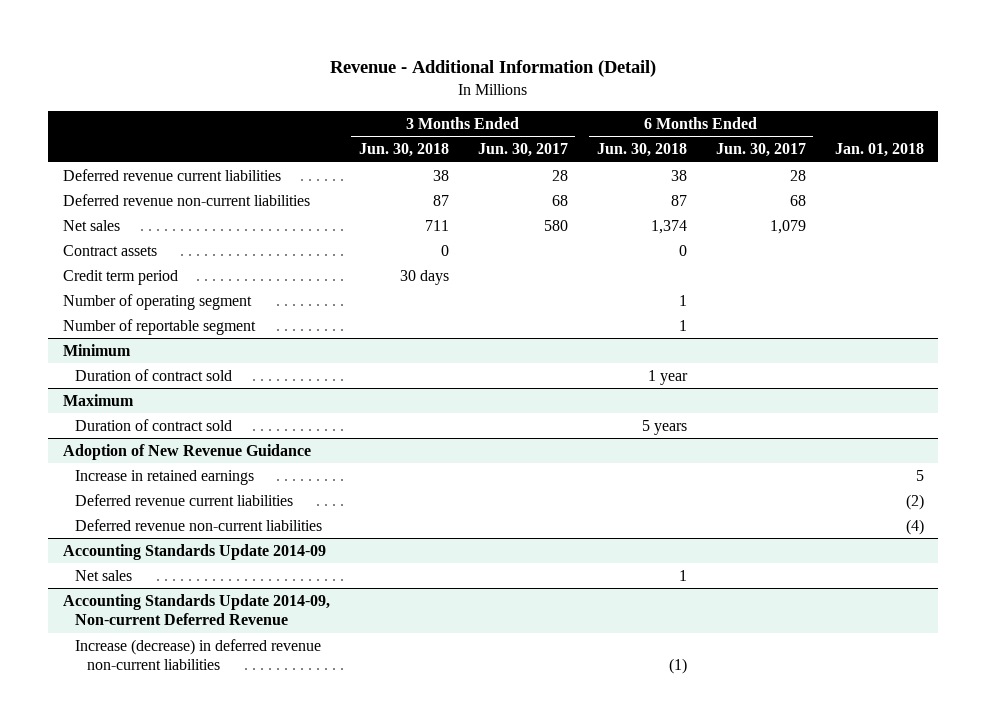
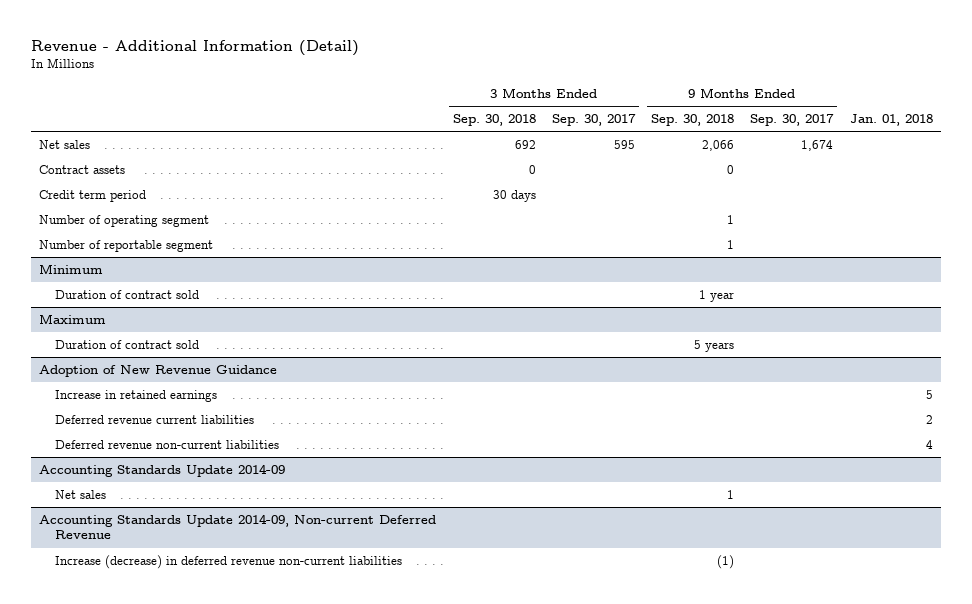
- | 3 Months Ended Jun. 30, 2018 | 3 Months Ended Jun. 30, 2017 | 6 Months Ended Jun. 30, 2018 | 6 Months Ended Jun. 30, 2017 | Jan. 01, 2018
+ | 3 Months Ended Sep. 30, 2018 | 3 Months Ended Sep. 30, 2017 | 9 Months Ended Sep. 30, 2018 | 9 Months Ended Sep. 30, 2017 | Jan. 01, 2018
- Deferred revenue current liabilities | 38 | 28 | 38 | 28 |
- Deferred revenue non-current liabilities | 87 | 68 | 87 | 68 |
@ Adoption of New Revenue Guidance
- Deferred revenue current liabilities | | | | | (2)
- Deferred revenue non-current liabilities | | | | | (4)
+ Deferred revenue current liabilities | | | | | 2
+ Deferred revenue non-current liabilities | | | | | 4

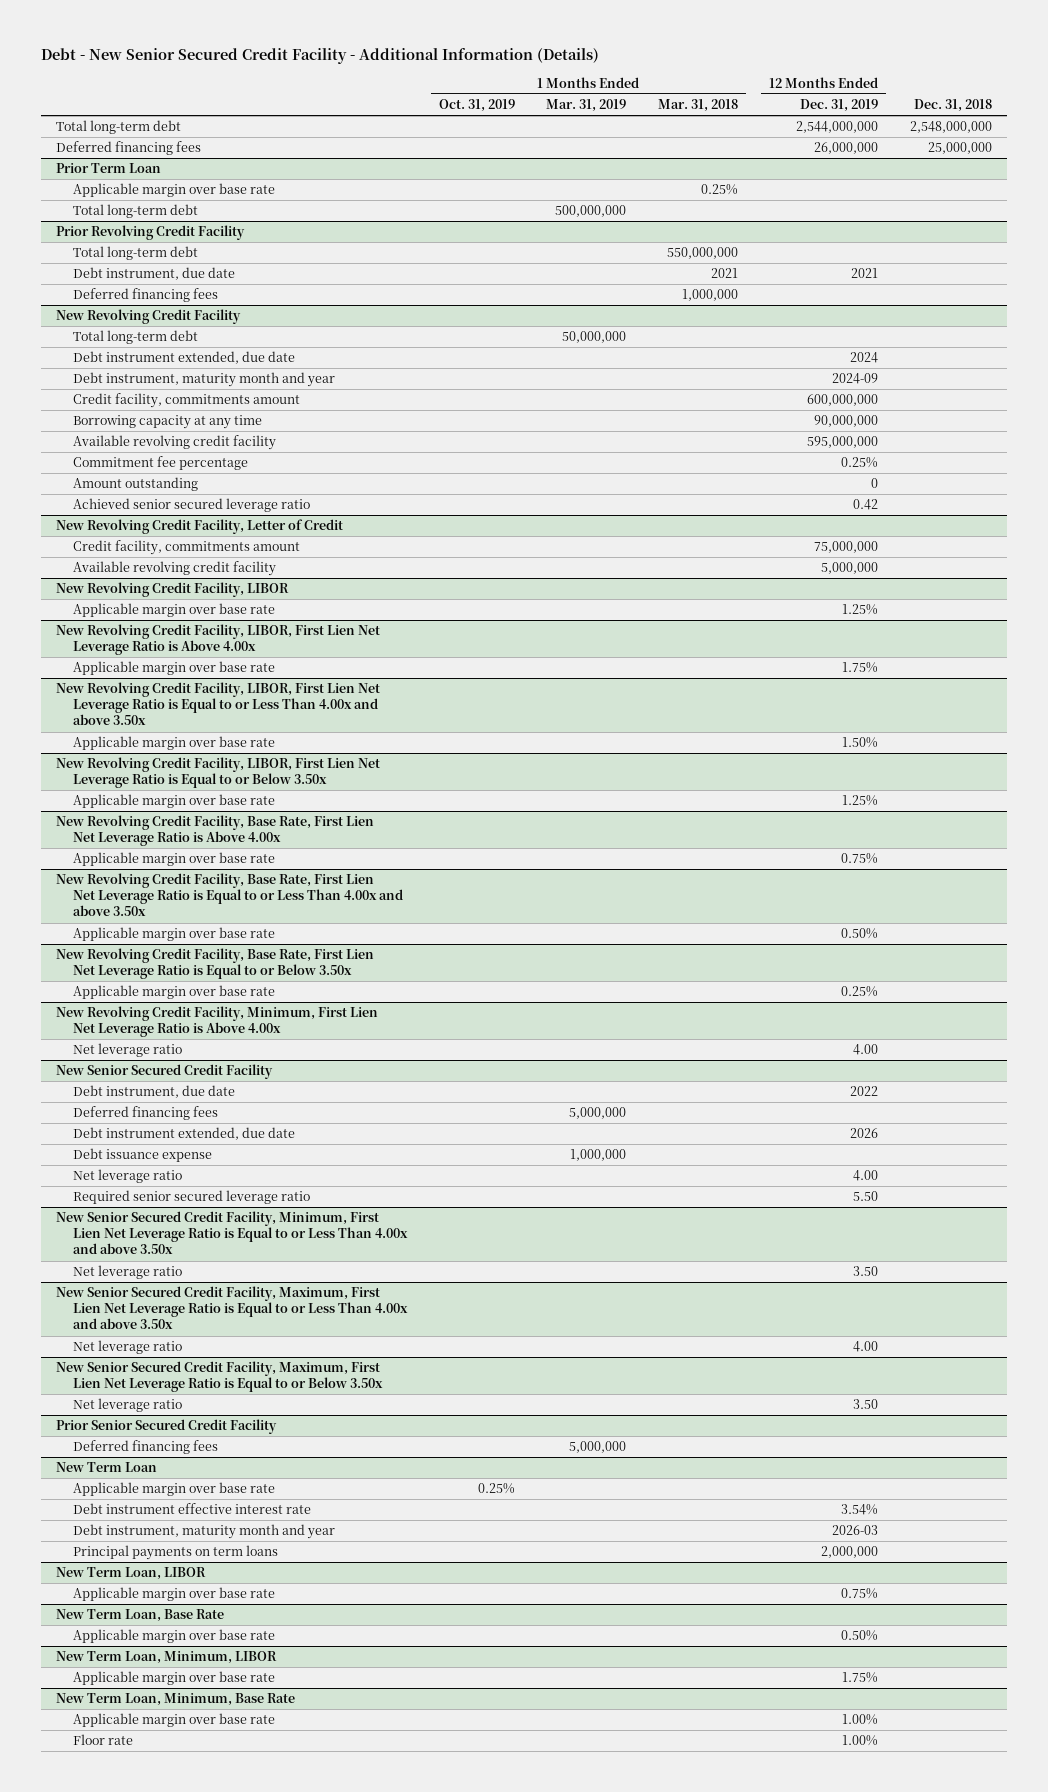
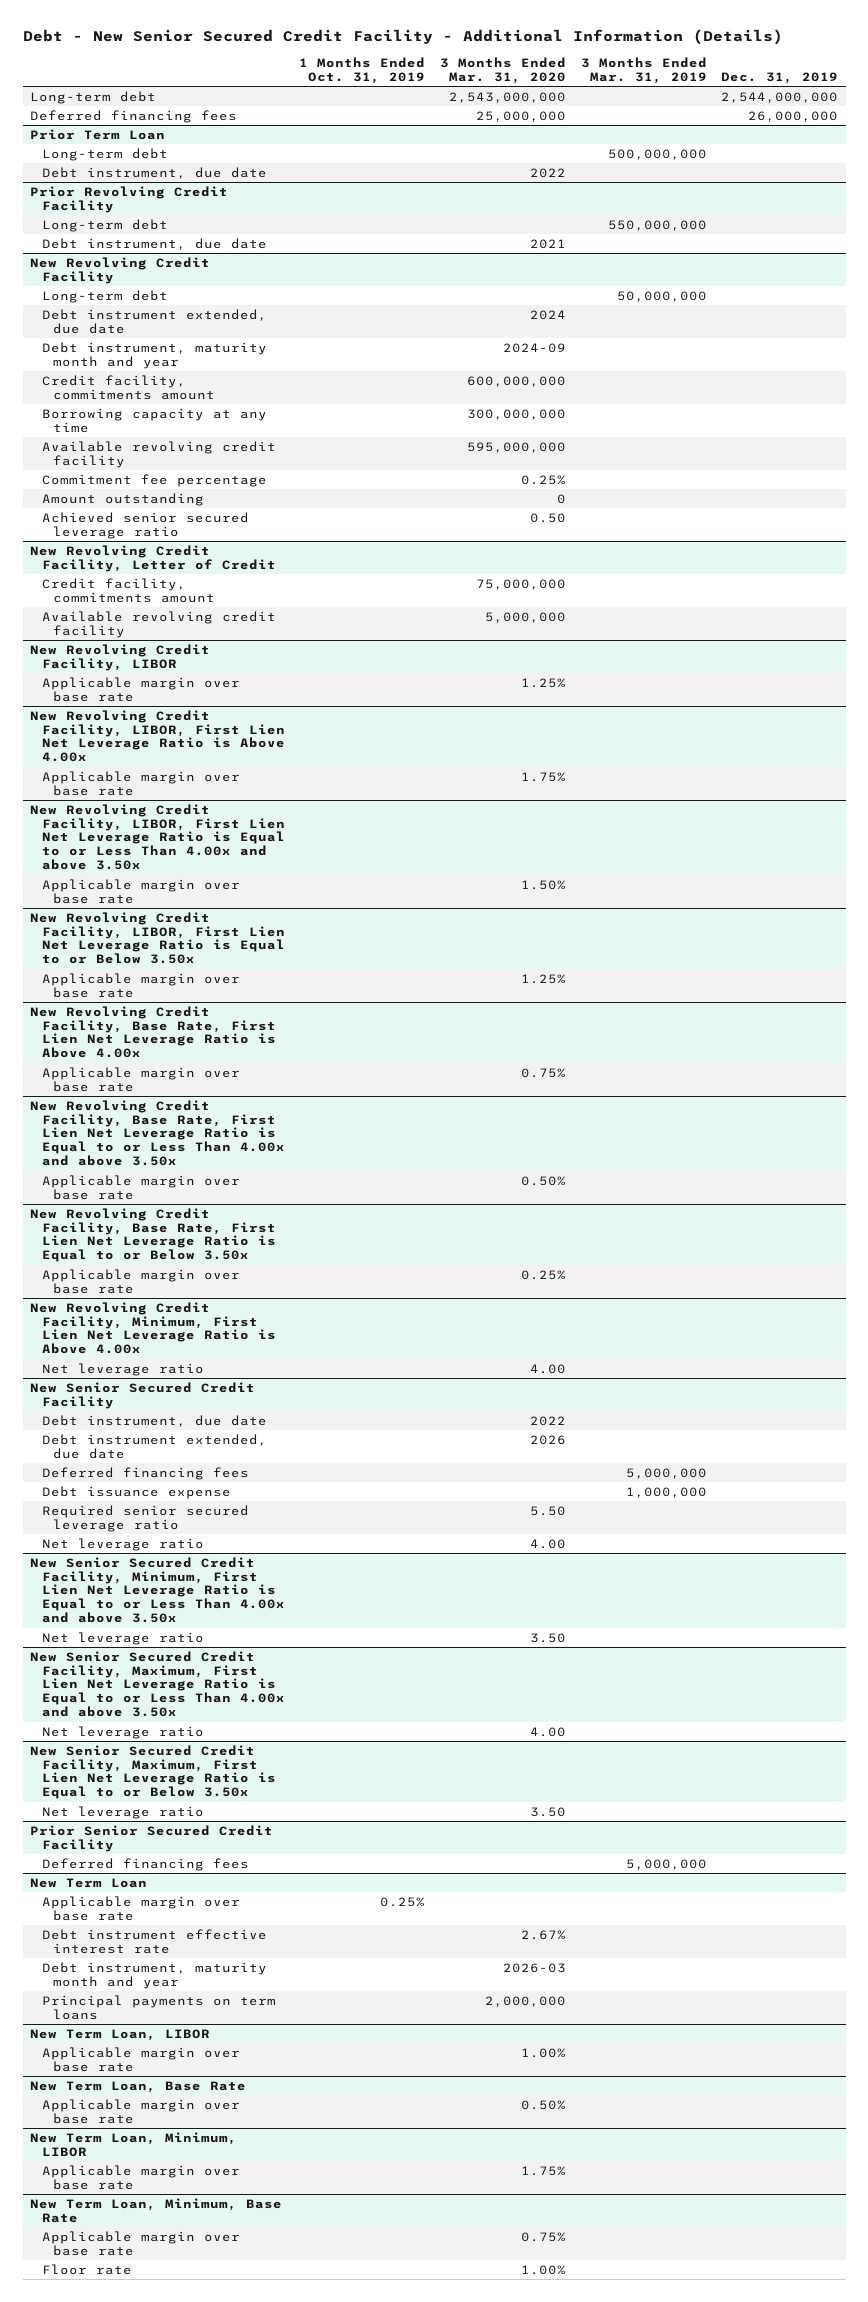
- | 1 Months Ended Oct. 31, 2019 | 1 Months Ended Mar. 31, 2019 | 1 Months Ended Mar. 31, 2018 | 12 Months Ended Dec. 31, 2019 | Dec. 31, 2018
+ | 1 Months Ended Oct. 31, 2019 | 3 Months Ended Mar. 31, 2020 | 3 Months Ended Mar. 31, 2019 | Dec. 31, 2019
- Total long-term debt | | | | 2,544,000,000 | 2,548,000,000
+ Long-term debt | | 2,543,000,000 | | 2,544,000,000
@ Prior Term Loan
- Applicable margin over base rate | | | 0.25% | |
- Total long-term debt | | 500,000,000 | | |
+ Long-term debt | | | 500,000,000 |
+ Debt instrument, due date | | 2022 | |
@ Prior Revolving Credit Facility
- Total long-term debt | | | 550,000,000 | |
+ Long-term debt | | | 550,000,000 |
- Deferred financing fees | | | 1,000,000 | |
@ New Revolving Credit Facility
- Total long-term debt | | 50,000,000 | | |
+ Long-term debt | | | 50,000,000 |
@ New Senior Secured Credit Facility
moved down: Deferred financing fees | | | 5,000,000 |
moved down: Net leverage ratio | | 4.00 | |

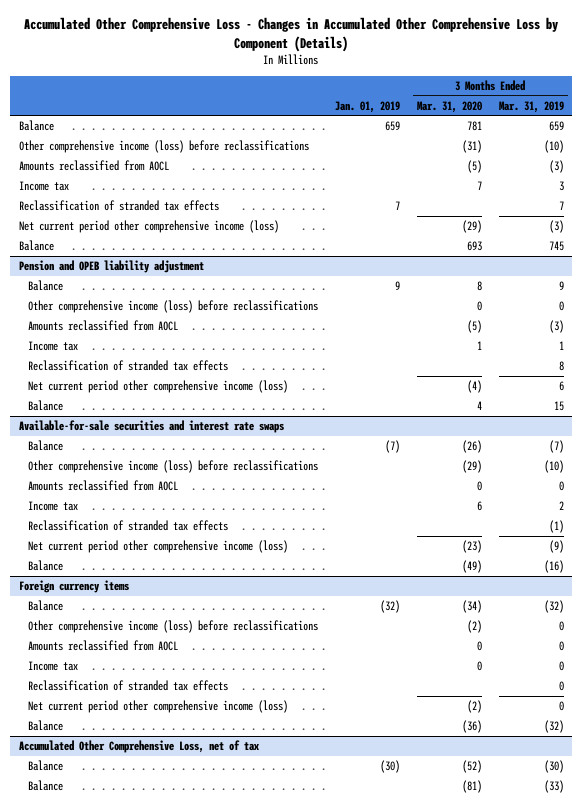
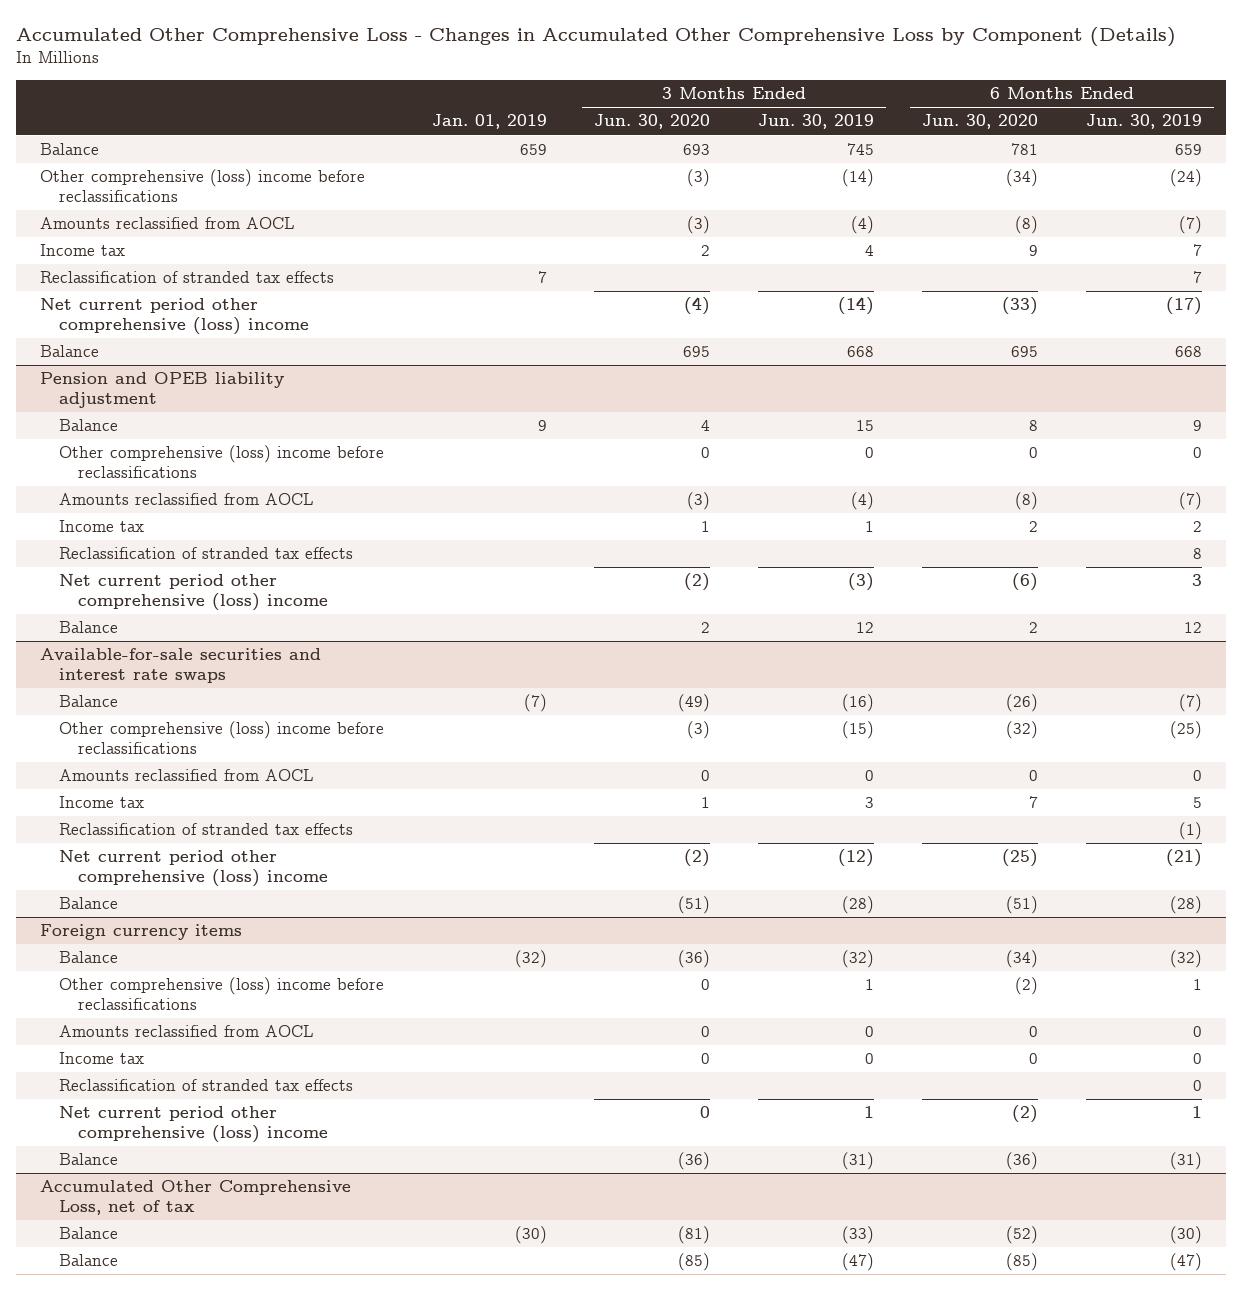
- | Jan. 01, 2019 | 3 Months Ended Mar. 31, 2020 | 3 Months Ended Mar. 31, 2019
+ | Jan. 01, 2019 | 3 Months Ended Jun. 30, 2020 | 3 Months Ended Jun. 30, 2019 | 6 Months Ended Jun. 30, 2020 | 6 Months Ended Jun. 30, 2019
- Other comprehensive income (loss) before reclassifications | | (31) | (10)
+ Other comprehensive (loss) income before reclassifications | | (3) | (14) | (34) | (24)
- Net current period other comprehensive income (loss) | | (29) | (3)
+ Net current period other comprehensive (loss) income | | (4) | (14) | (33) | (17)
@ Pension and OPEB liability adjustment
- Other comprehensive income (loss) before reclassifications | | 0 | 0
+ Other comprehensive (loss) income before reclassifications | | 0 | 0 | 0 | 0
- Net current period other comprehensive income (loss) | | (4) | 6
+ Net current period other comprehensive (loss) income | | (2) | (3) | (6) | 3
@ Available-for-sale securities and interest rate swaps
- Other comprehensive income (loss) before reclassifications | | (29) | (10)
+ Other comprehensive (loss) income before reclassifications | | (3) | (15) | (32) | (25)
- Net current period other comprehensive income (loss) | | (23) | (9)
+ Net current period other comprehensive (loss) income | | (2) | (12) | (25) | (21)
@ Foreign currency items
- Other comprehensive income (loss) before reclassifications | | (2) | 0
+ Other comprehensive (loss) income before reclassifications | | 0 | 1 | (2) | 1
- Net current period other comprehensive income (loss) | | (2) | 0
+ Net current period other comprehensive (loss) income | | 0 | 1 | (2) | 1

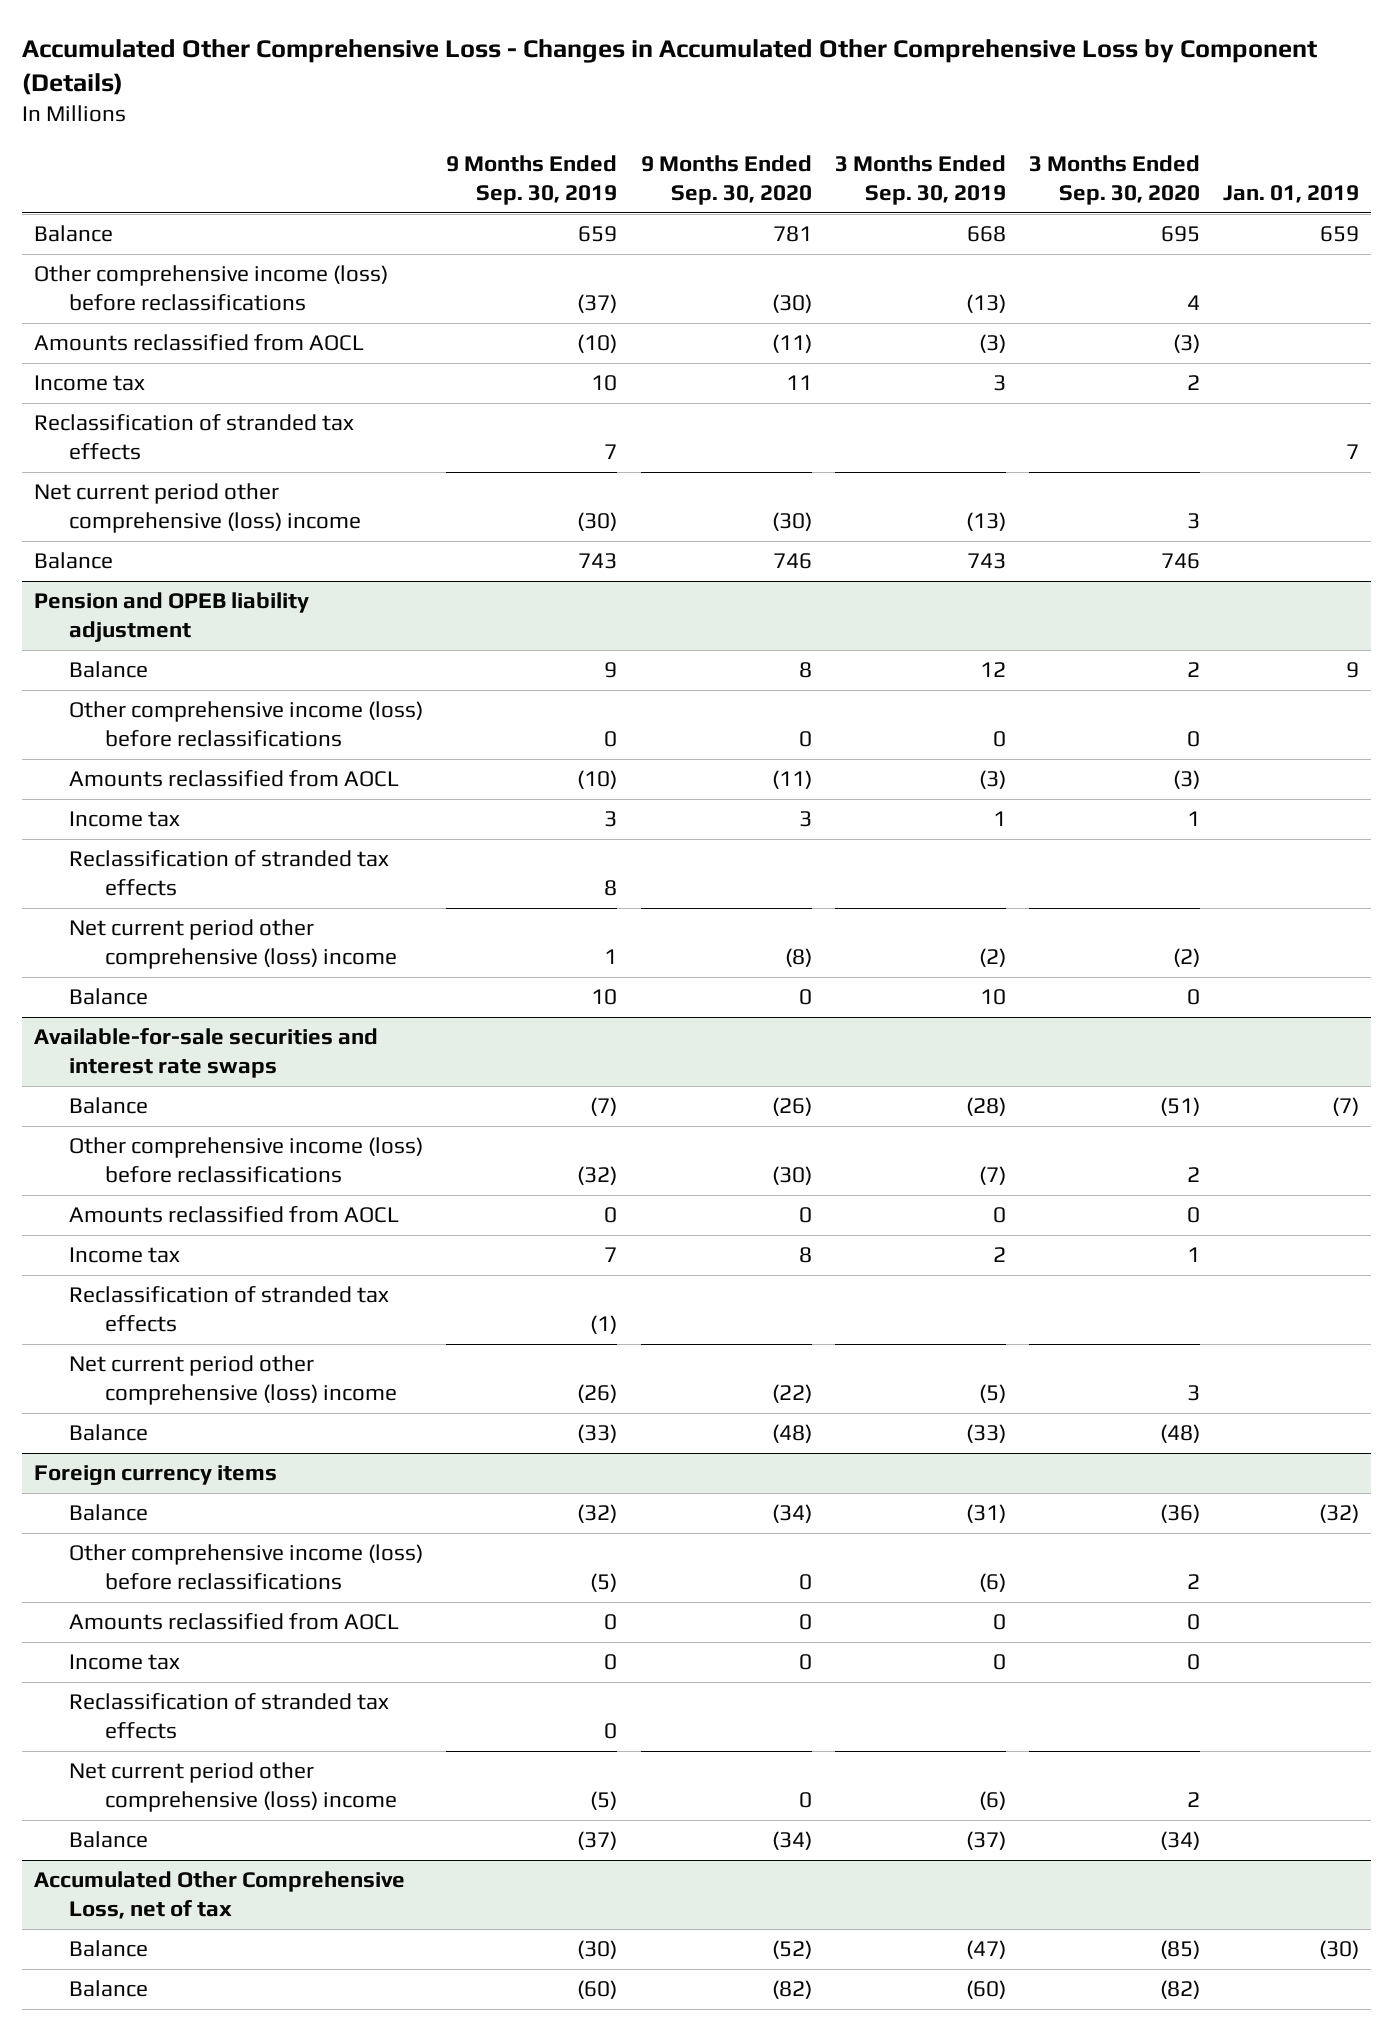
- | Jan. 01, 2019 | 3 Months Ended Jun. 30, 2020 | 3 Months Ended Jun. 30, 2019 | 6 Months Ended Jun. 30, 2020 | 6 Months Ended Jun. 30, 2019
+ | 9 Months Ended Sep. 30, 2019 | 9 Months Ended Sep. 30, 2020 | 3 Months Ended Sep. 30, 2019 | 3 Months Ended Sep. 30, 2020 | Jan. 01, 2019
- Other comprehensive (loss) income before reclassifications | | (3) | (14) | (34) | (24)
+ Other comprehensive income (loss) before reclassifications | (37) | (30) | (13) | 4 |
@ Pension and OPEB liability adjustment
- Other comprehensive (loss) income before reclassifications | | 0 | 0 | 0 | 0
+ Other comprehensive income (loss) before reclassifications | 0 | 0 | 0 | 0 |
@ Available-for-sale securities and interest rate swaps
- Other comprehensive (loss) income before reclassifications | | (3) | (15) | (32) | (25)
+ Other comprehensive income (loss) before reclassifications | (32) | (30) | (7) | 2 |
@ Foreign currency items
- Other comprehensive (loss) income before reclassifications | | 0 | 1 | (2) | 1
+ Other comprehensive income (loss) before reclassifications | (5) | 0 | (6) | 2 |

